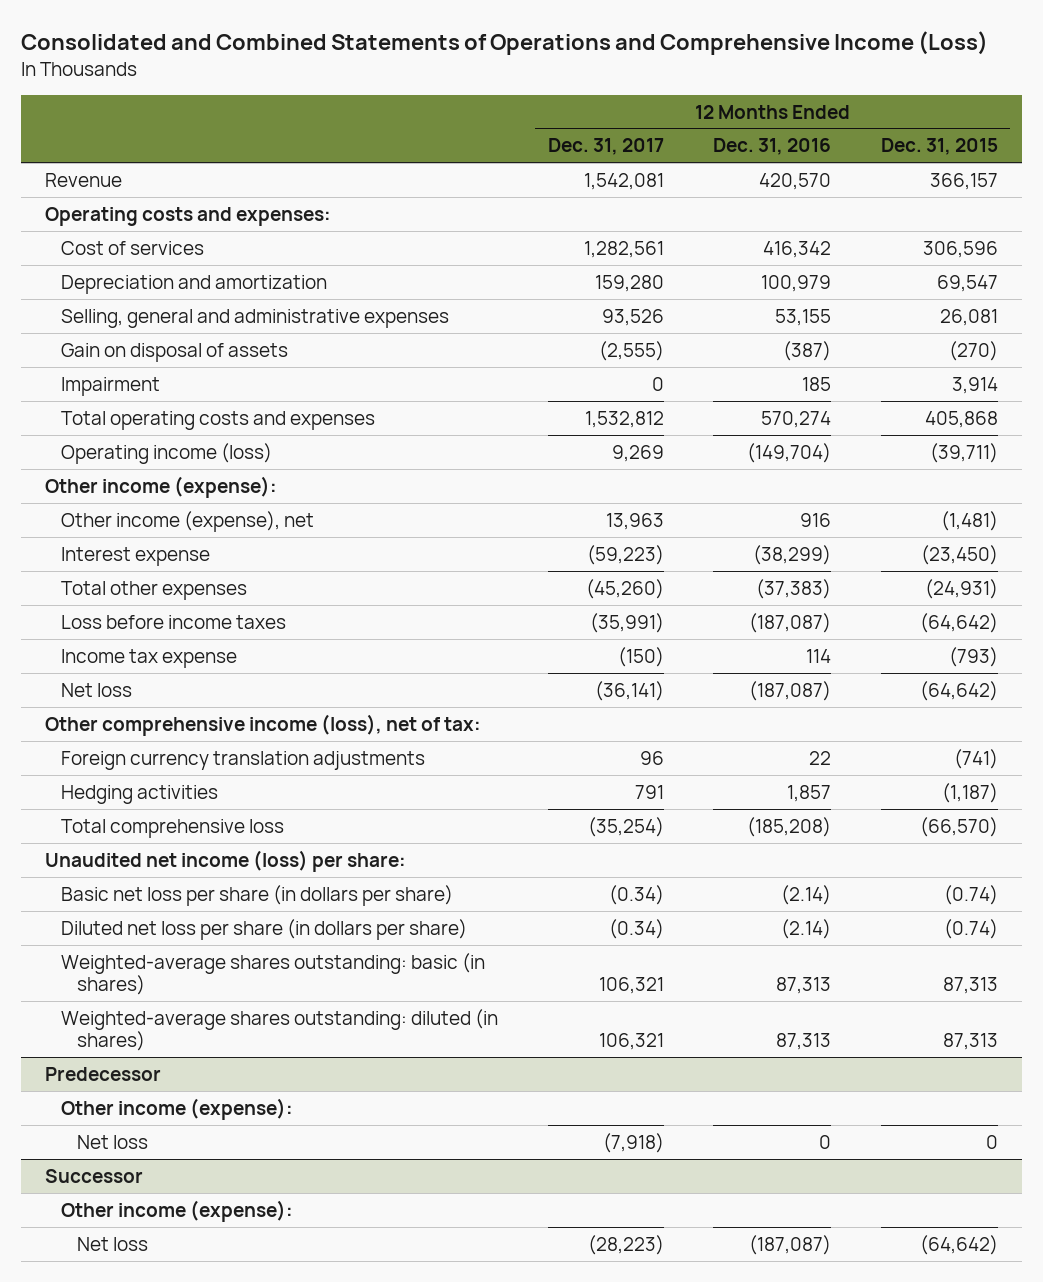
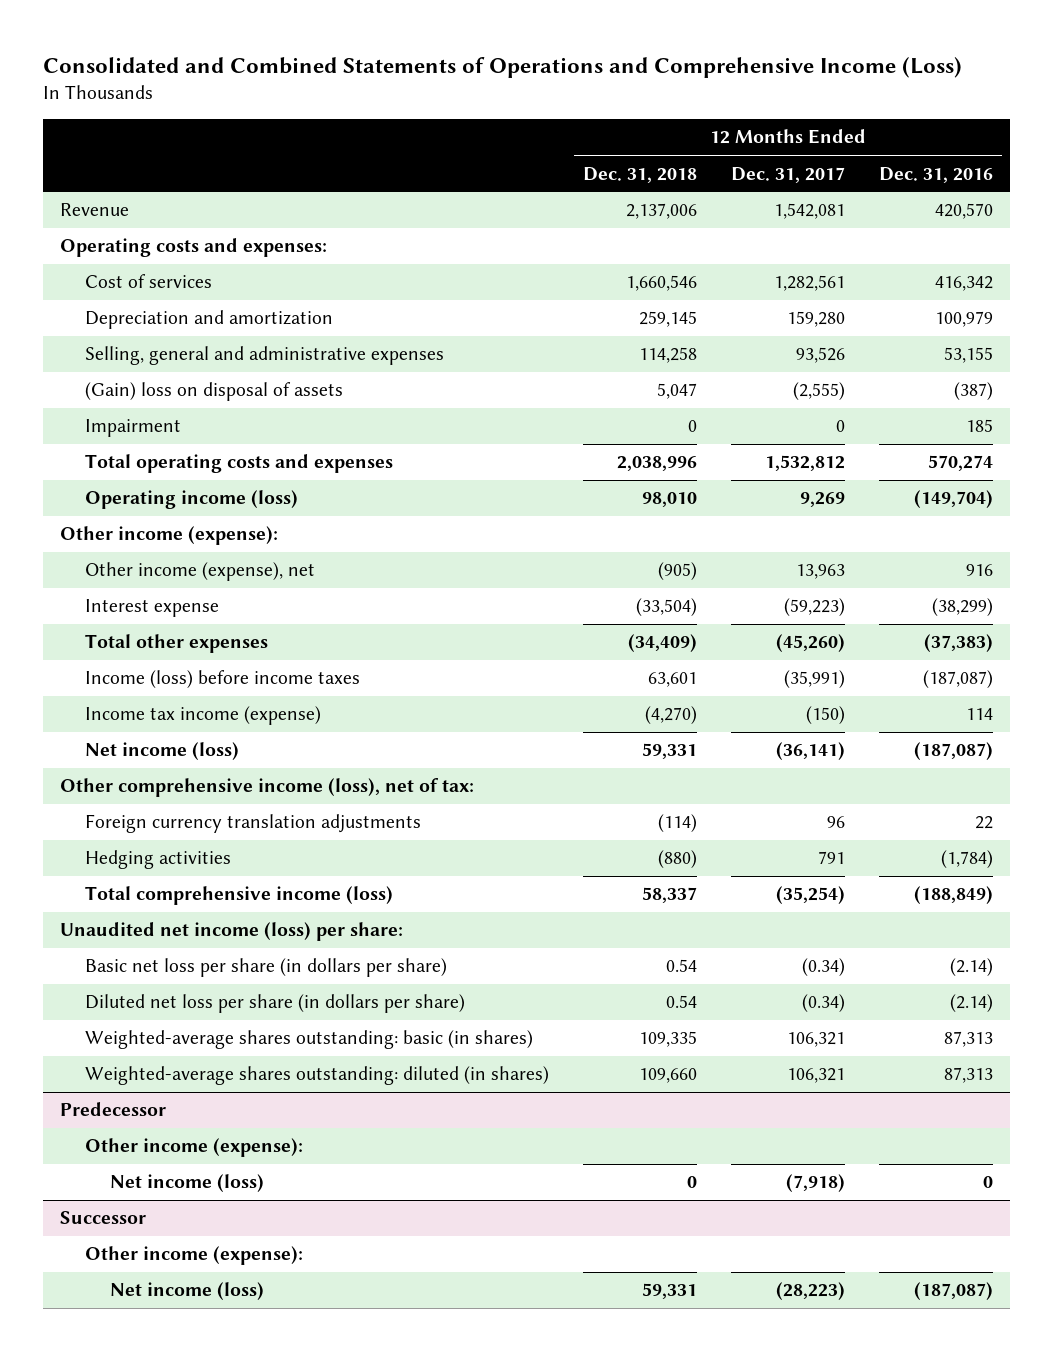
- | 12 Months Ended Dec. 31, 2017 | 12 Months Ended Dec. 31, 2016 | 12 Months Ended Dec. 31, 2015
+ | 12 Months Ended Dec. 31, 2018 | 12 Months Ended Dec. 31, 2017 | 12 Months Ended Dec. 31, 2016
- Gain on disposal of assets | (2,555) | (387) | (270)
+ (Gain) loss on disposal of assets | 5,047 | (2,555) | (387)
- Loss before income taxes | (35,991) | (187,087) | (64,642)
- Income tax expense | (150) | 114 | (793)
- Net loss | (36,141) | (187,087) | (64,642)
+ Income (loss) before income taxes | 63,601 | (35,991) | (187,087)
+ Income tax income (expense) | (4,270) | (150) | 114
+ Net income (loss) | 59,331 | (36,141) | (187,087)
- Hedging activities | 791 | 1,857 | (1,187)
- Total comprehensive loss | (35,254) | (185,208) | (66,570)
+ Hedging activities | (880) | 791 | (1,784)
+ Total comprehensive income (loss) | 58,337 | (35,254) | (188,849)
@ Predecessor
- Net loss | (7,918) | 0 | 0
+ Net income (loss) | 0 | (7,918) | 0
@ Successor
- Net loss | (28,223) | (187,087) | (64,642)
+ Net income (loss) | 59,331 | (28,223) | (187,087)

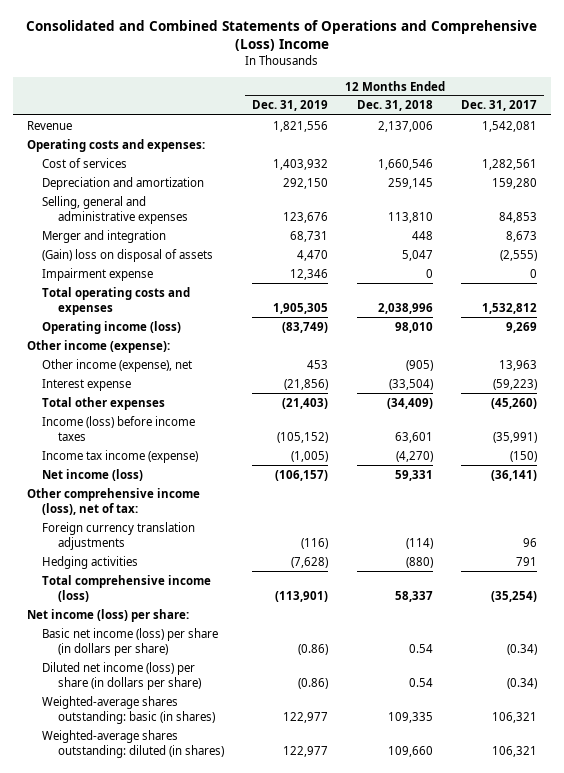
- Consolidated and Combined Statements of Operations and Comprehensive Income (Loss)
+ Consolidated and Combined Statements of Operations and Comprehensive (Loss) Income
- | 12 Months Ended Dec. 31, 2018 | 12 Months Ended Dec. 31, 2017 | 12 Months Ended Dec. 31, 2016
+ | 12 Months Ended Dec. 31, 2019 | 12 Months Ended Dec. 31, 2018 | 12 Months Ended Dec. 31, 2017
- Selling, general and administrative expenses | 114,258 | 93,526 | 53,155
+ Selling, general and administrative expenses | 123,676 | 113,810 | 84,853
+ Merger and integration | 68,731 | 448 | 8,673
- Impairment | 0 | 0 | 185
+ Impairment expense | 12,346 | 0 | 0
- Unaudited net income (loss) per share:
- Basic net loss per share (in dollars per share) | 0.54 | (0.34) | (2.14)
- Diluted net loss per share (in dollars per share) | 0.54 | (0.34) | (2.14)
+ Net income (loss) per share:
+ Basic net income (loss) per share (in dollars per share) | (0.86) | 0.54 | (0.34)
+ Diluted net income (loss) per share (in dollars per share) | (0.86) | 0.54 | (0.34)
- Predecessor
- Other income (expense):
- Net income (loss) | 0 | (7,918) | 0
- Successor
- Other income (expense):
- Net income (loss) | 59,331 | (28,223) | (187,087)

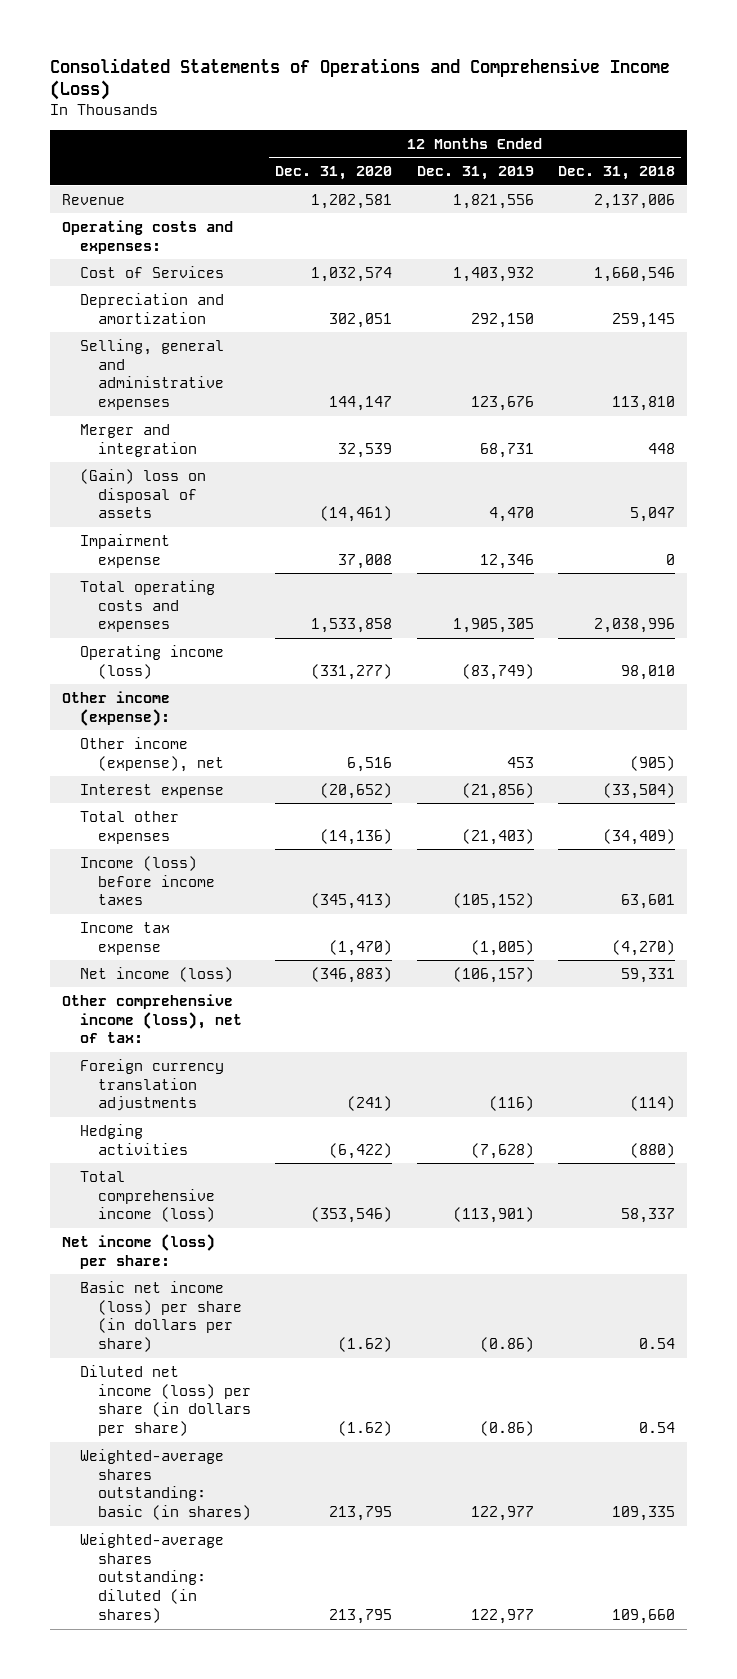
- Consolidated and Combined Statements of Operations and Comprehensive (Loss) Income
+ Consolidated Statements of Operations and Comprehensive Income (Loss)
- | 12 Months Ended Dec. 31, 2019 | 12 Months Ended Dec. 31, 2018 | 12 Months Ended Dec. 31, 2017
+ | 12 Months Ended Dec. 31, 2020 | 12 Months Ended Dec. 31, 2019 | 12 Months Ended Dec. 31, 2018
- Cost of services | 1,403,932 | 1,660,546 | 1,282,561
+ Cost of Services | 1,032,574 | 1,403,932 | 1,660,546
- Income tax income (expense) | (1,005) | (4,270) | (150)
+ Income tax expense | (1,470) | (1,005) | (4,270)

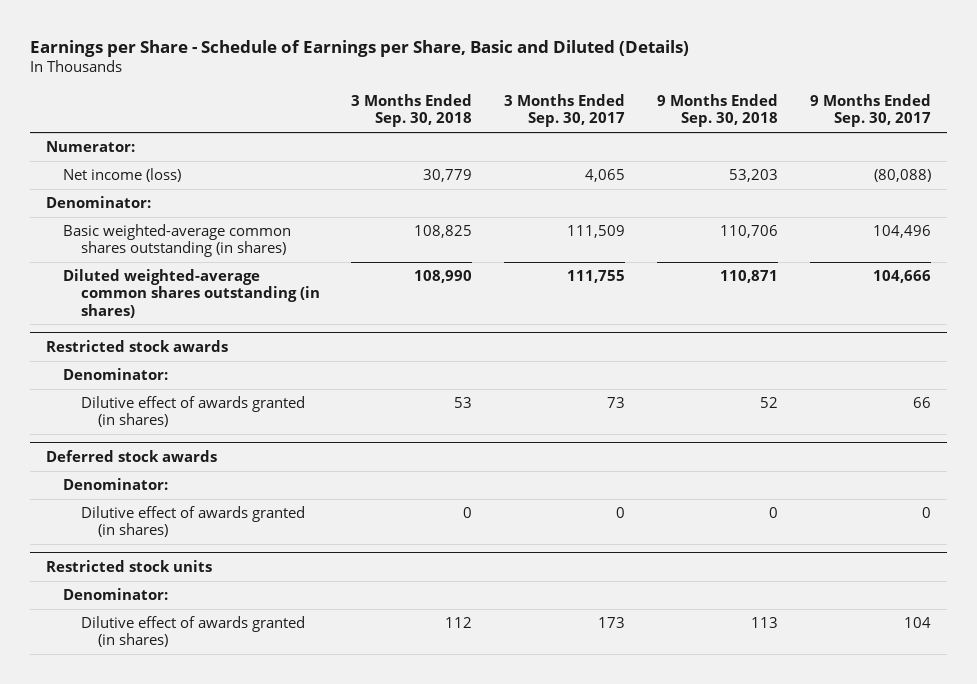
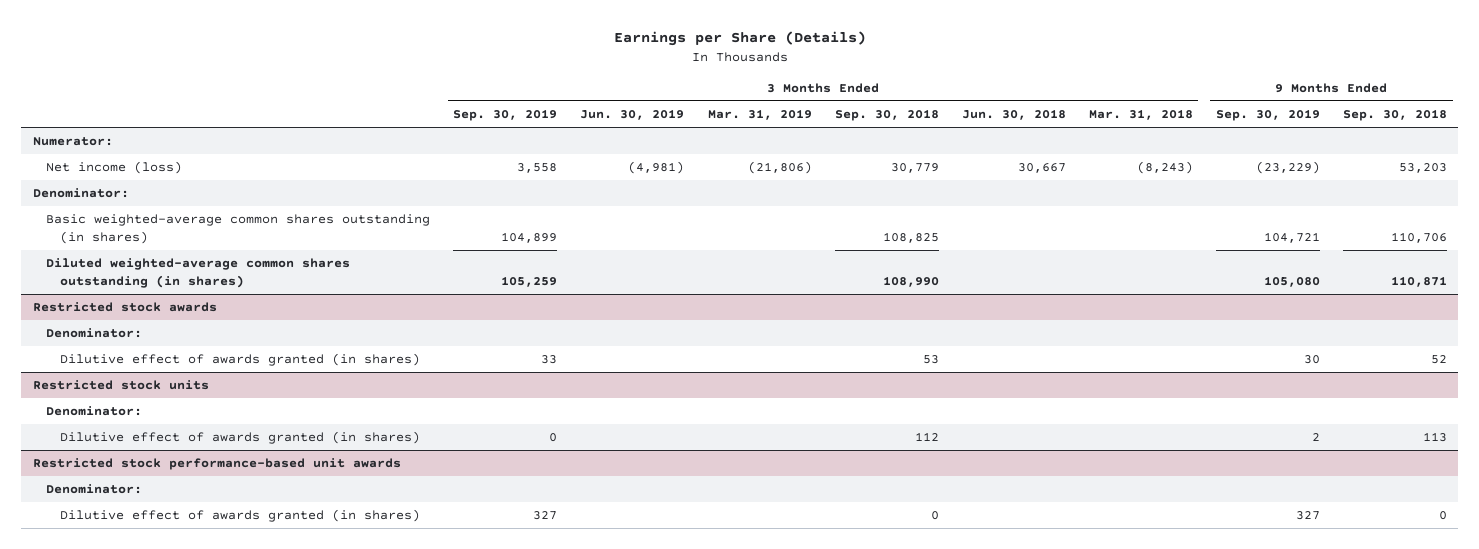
- Earnings per Share - Schedule of Earnings per Share, Basic and Diluted (Details)
+ Earnings per Share (Details)
- | 3 Months Ended Sep. 30, 2018 | 3 Months Ended Sep. 30, 2017 | 9 Months Ended Sep. 30, 2018 | 9 Months Ended Sep. 30, 2017
+ | 3 Months Ended Sep. 30, 2019 | 3 Months Ended Jun. 30, 2019 | 3 Months Ended Mar. 31, 2019 | 3 Months Ended Sep. 30, 2018 | 3 Months Ended Jun. 30, 2018 | 3 Months Ended Mar. 31, 2018 | 9 Months Ended Sep. 30, 2019 | 9 Months Ended Sep. 30, 2018
- Deferred stock awards
- Denominator:
- Dilutive effect of awards granted (in shares) | 0 | 0 | 0 | 0
+ Restricted stock performance-based unit awards
+ Denominator:
+ Dilutive effect of awards granted (in shares) | 327 | | | 0 | | | 327 | 0

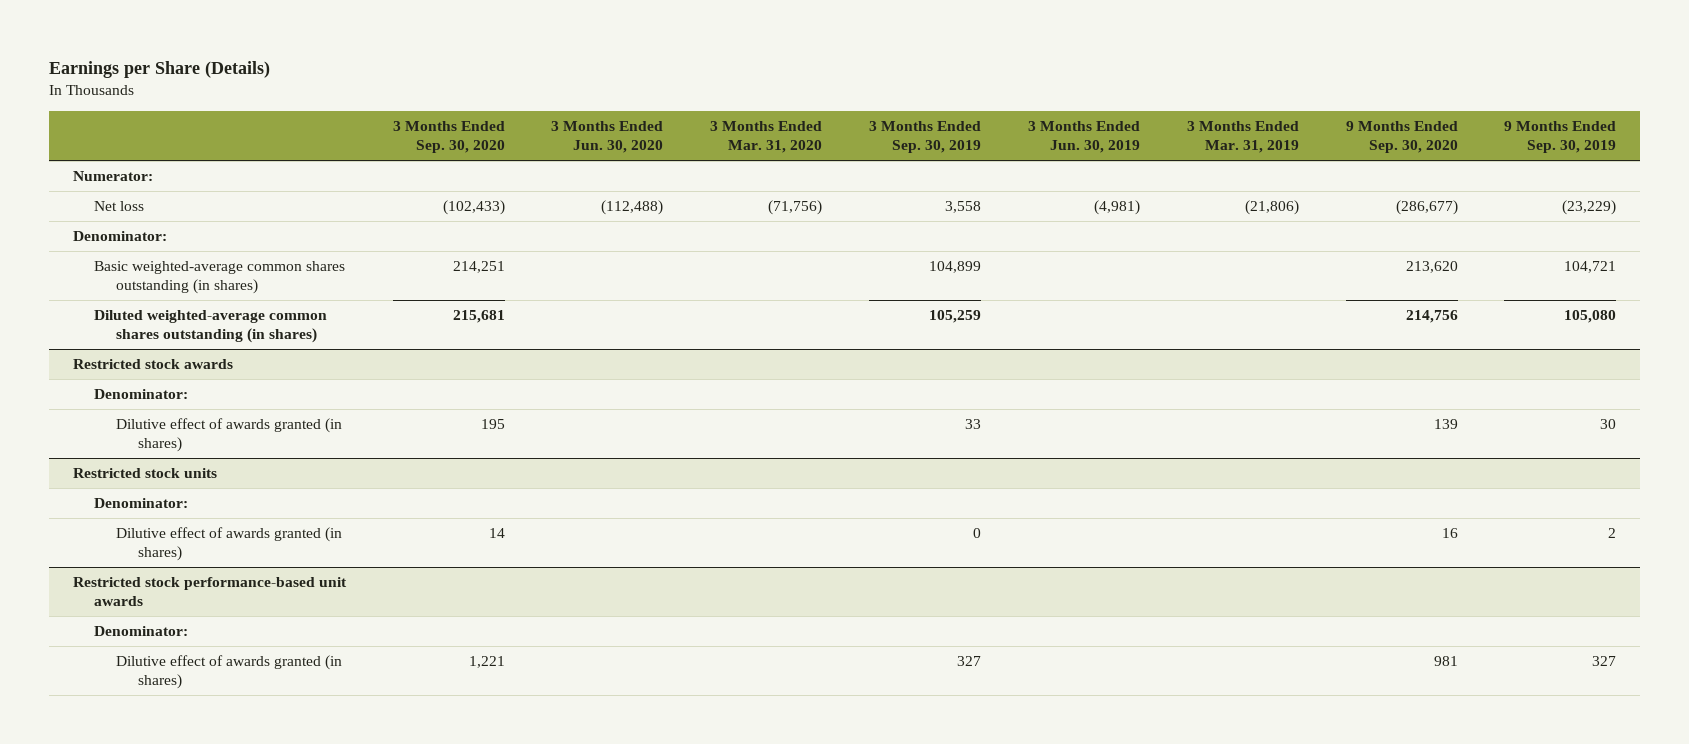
- | 3 Months Ended Sep. 30, 2019 | 3 Months Ended Jun. 30, 2019 | 3 Months Ended Mar. 31, 2019 | 3 Months Ended Sep. 30, 2018 | 3 Months Ended Jun. 30, 2018 | 3 Months Ended Mar. 31, 2018 | 9 Months Ended Sep. 30, 2019 | 9 Months Ended Sep. 30, 2018
+ | 3 Months Ended Sep. 30, 2020 | 3 Months Ended Jun. 30, 2020 | 3 Months Ended Mar. 31, 2020 | 3 Months Ended Sep. 30, 2019 | 3 Months Ended Jun. 30, 2019 | 3 Months Ended Mar. 31, 2019 | 9 Months Ended Sep. 30, 2020 | 9 Months Ended Sep. 30, 2019
- Net income (loss) | 3,558 | (4,981) | (21,806) | 30,779 | 30,667 | (8,243) | (23,229) | 53,203
+ Net loss | (102,433) | (112,488) | (71,756) | 3,558 | (4,981) | (21,806) | (286,677) | (23,229)

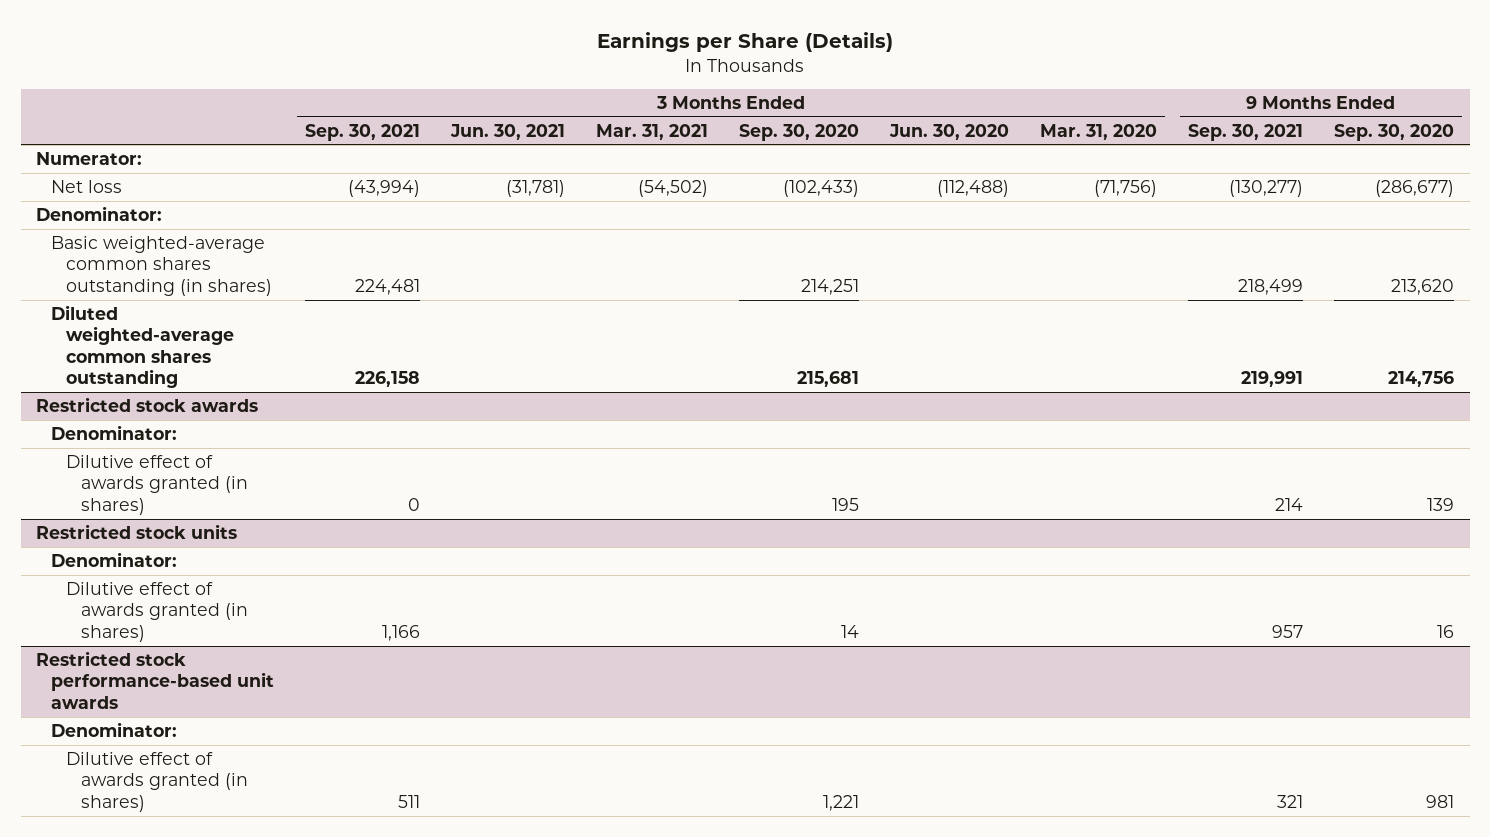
- | 3 Months Ended Sep. 30, 2020 | 3 Months Ended Jun. 30, 2020 | 3 Months Ended Mar. 31, 2020 | 3 Months Ended Sep. 30, 2019 | 3 Months Ended Jun. 30, 2019 | 3 Months Ended Mar. 31, 2019 | 9 Months Ended Sep. 30, 2020 | 9 Months Ended Sep. 30, 2019
+ | 3 Months Ended Sep. 30, 2021 | 3 Months Ended Jun. 30, 2021 | 3 Months Ended Mar. 31, 2021 | 3 Months Ended Sep. 30, 2020 | 3 Months Ended Jun. 30, 2020 | 3 Months Ended Mar. 31, 2020 | 9 Months Ended Sep. 30, 2021 | 9 Months Ended Sep. 30, 2020
- Diluted weighted-average common shares outstanding (in shares) | 215,681 | | | 105,259 | | | 214,756 | 105,080
+ Diluted weighted-average common shares outstanding | 226,158 | | | 215,681 | | | 219,991 | 214,756

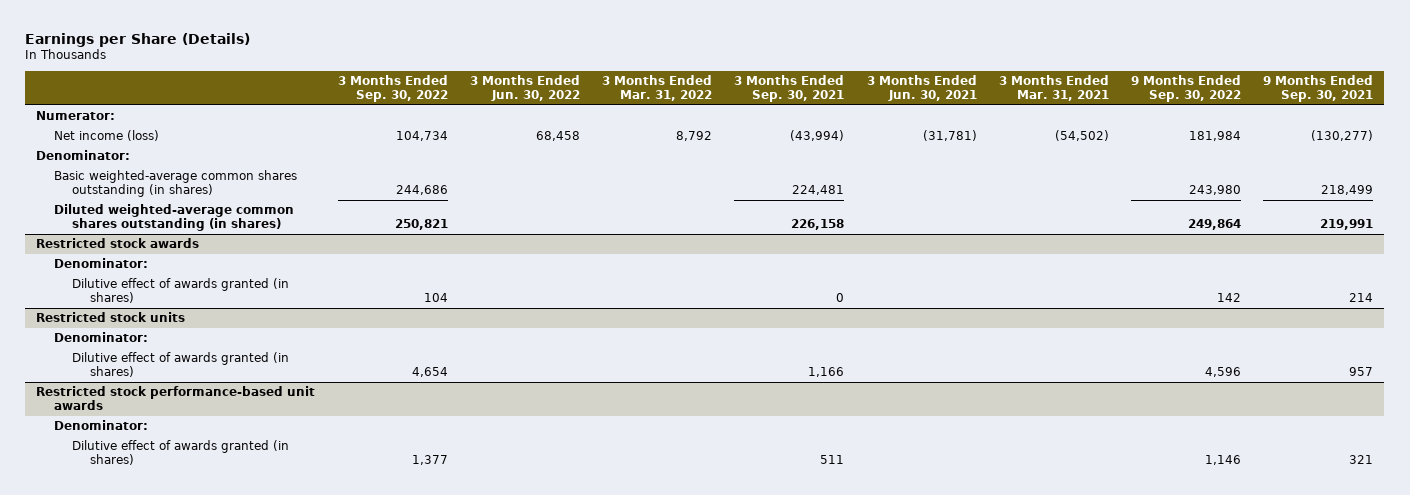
- | 3 Months Ended Sep. 30, 2021 | 3 Months Ended Jun. 30, 2021 | 3 Months Ended Mar. 31, 2021 | 3 Months Ended Sep. 30, 2020 | 3 Months Ended Jun. 30, 2020 | 3 Months Ended Mar. 31, 2020 | 9 Months Ended Sep. 30, 2021 | 9 Months Ended Sep. 30, 2020
+ | 3 Months Ended Sep. 30, 2022 | 3 Months Ended Jun. 30, 2022 | 3 Months Ended Mar. 31, 2022 | 3 Months Ended Sep. 30, 2021 | 3 Months Ended Jun. 30, 2021 | 3 Months Ended Mar. 31, 2021 | 9 Months Ended Sep. 30, 2022 | 9 Months Ended Sep. 30, 2021
- Net loss | (43,994) | (31,781) | (54,502) | (102,433) | (112,488) | (71,756) | (130,277) | (286,677)
+ Net income (loss) | 104,734 | 68,458 | 8,792 | (43,994) | (31,781) | (54,502) | 181,984 | (130,277)
- Diluted weighted-average common shares outstanding | 226,158 | | | 215,681 | | | 219,991 | 214,756
+ Diluted weighted-average common shares outstanding (in shares) | 250,821 | | | 226,158 | | | 249,864 | 219,991

